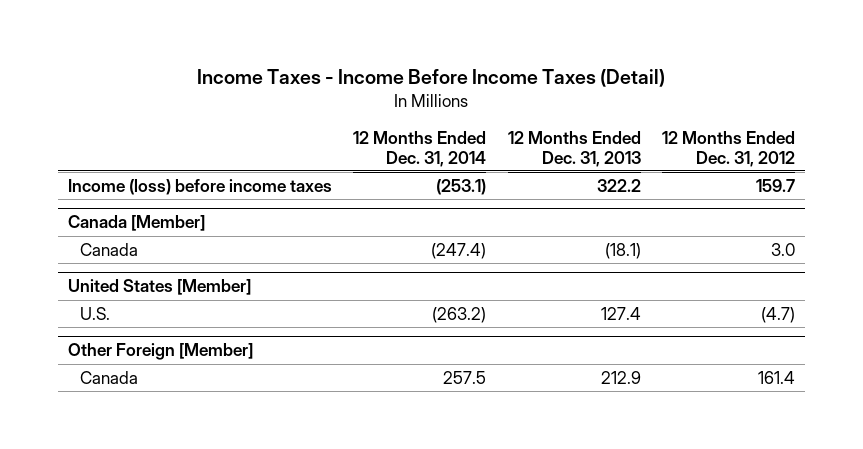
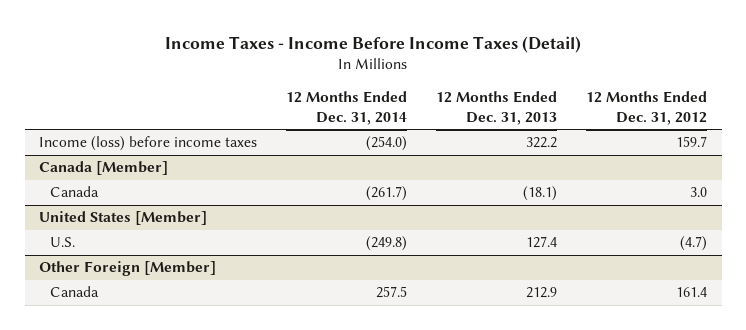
- Income (loss) before income taxes | (253.1) | 322.2 | 159.7
+ Income (loss) before income taxes | (254.0) | 322.2 | 159.7
@ Canada [Member]
- Canada | (247.4) | (18.1) | 3.0
+ Canada | (261.7) | (18.1) | 3.0
@ United States [Member]
- U.S. | (263.2) | 127.4 | (4.7)
+ U.S. | (249.8) | 127.4 | (4.7)

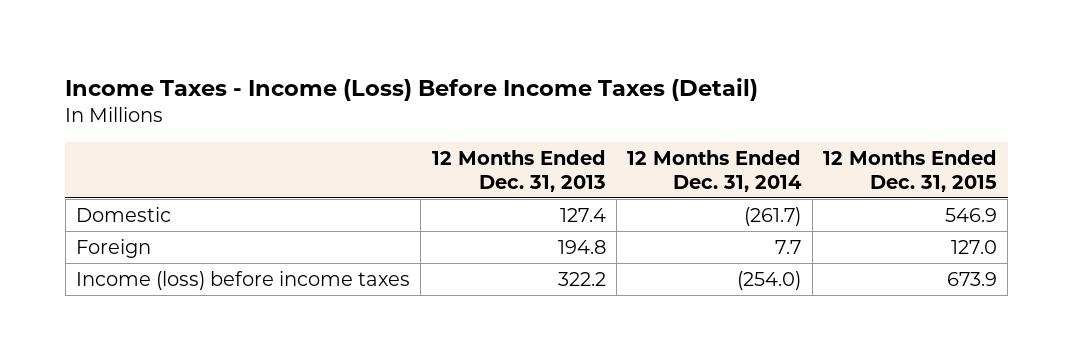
- Income Taxes - Income Before Income Taxes (Detail)
+ Income Taxes - Income (Loss) Before Income Taxes (Detail)
- | 12 Months Ended Dec. 31, 2014 | 12 Months Ended Dec. 31, 2013 | 12 Months Ended Dec. 31, 2012
+ | 12 Months Ended Dec. 31, 2013 | 12 Months Ended Dec. 31, 2014 | 12 Months Ended Dec. 31, 2015
+ Domestic | 127.4 | (261.7) | 546.9
+ Foreign | 194.8 | 7.7 | 127.0
- Canada [Member]
- Canada | (261.7) | (18.1) | 3.0
- United States [Member]
- U.S. | (249.8) | 127.4 | (4.7)
- Other Foreign [Member]
- Canada | 257.5 | 212.9 | 161.4

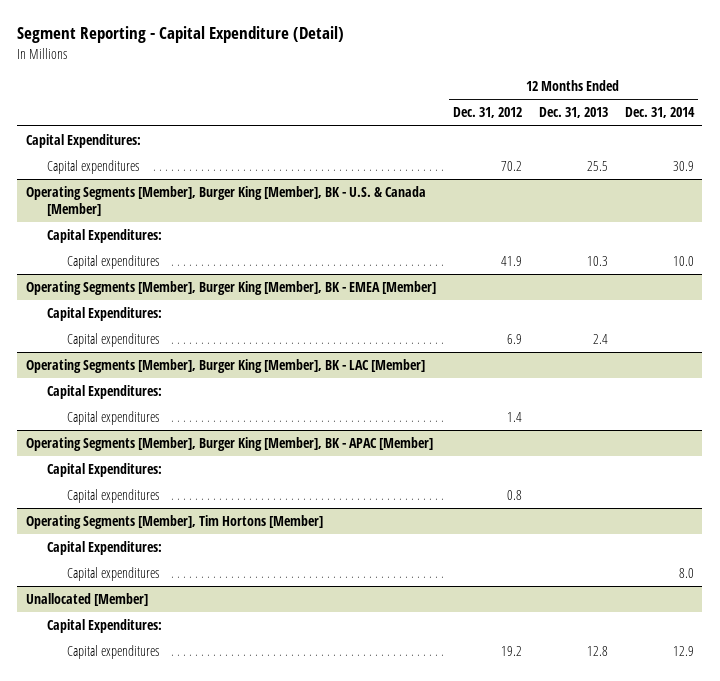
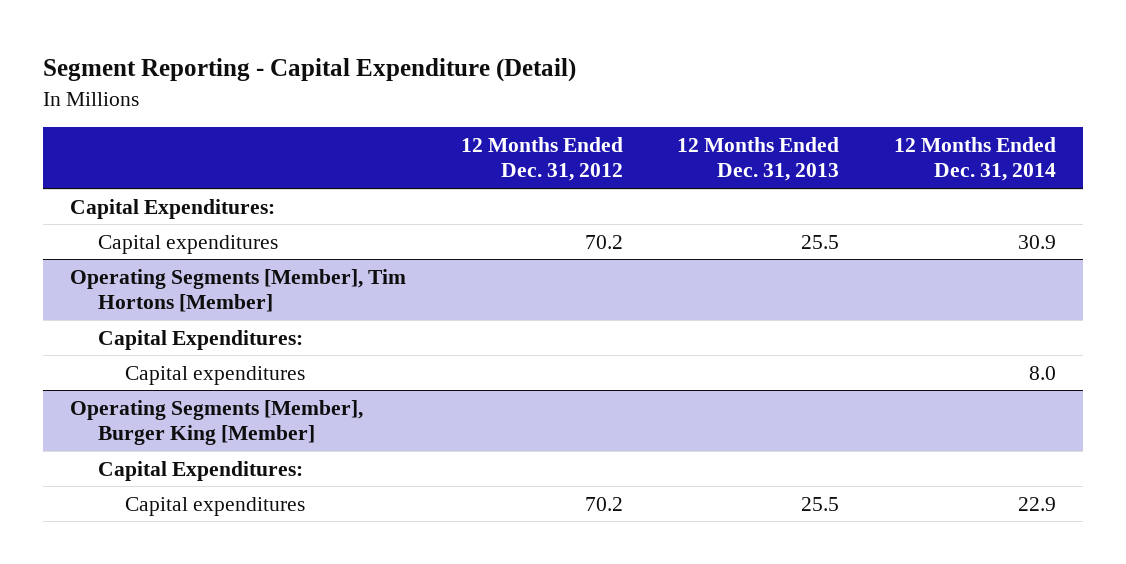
- Operating Segments [Member], Burger King [Member], BK - U.S. & Canada [Member]
- Capital Expenditures:
- Capital expenditures | 41.9 | 10.3 | 10.0
- Operating Segments [Member], Burger King [Member], BK - EMEA [Member]
- Capital Expenditures:
- Capital expenditures | 6.9 | 2.4 |
- Operating Segments [Member], Burger King [Member], BK - LAC [Member]
- Capital Expenditures:
- Capital expenditures | 1.4 | |
- Operating Segments [Member], Burger King [Member], BK - APAC [Member]
- Capital Expenditures:
- Capital expenditures | 0.8 | |
- Unallocated [Member]
+ Operating Segments [Member], Burger King [Member]
- Capital expenditures | 19.2 | 12.8 | 12.9
+ Capital expenditures | 70.2 | 25.5 | 22.9

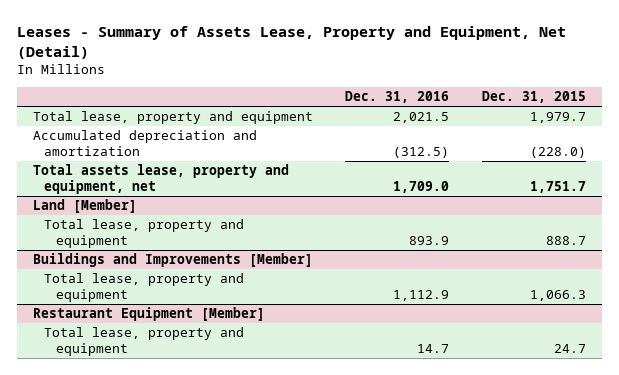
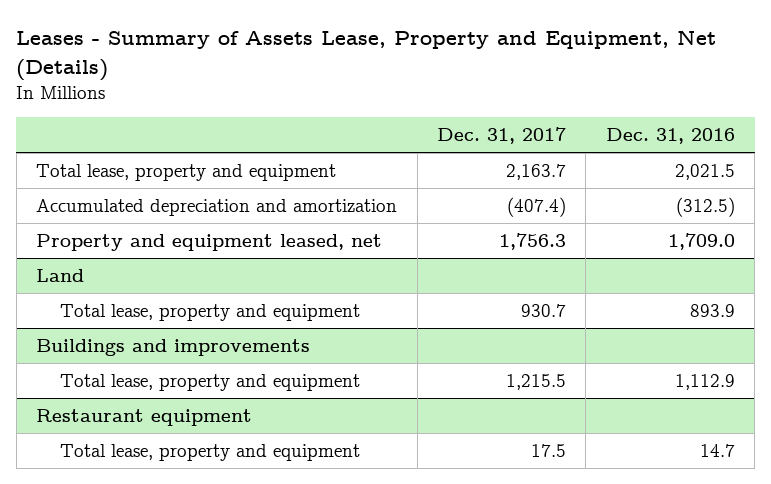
- Leases - Summary of Assets Lease, Property and Equipment, Net (Detail)
+ Leases - Summary of Assets Lease, Property and Equipment, Net (Details)
- | Dec. 31, 2016 | Dec. 31, 2015
+ | Dec. 31, 2017 | Dec. 31, 2016
- Total assets lease, property and equipment, net | 1,709.0 | 1,751.7
- Land [Member]
+ Property and equipment leased, net | 1,756.3 | 1,709.0
+ Land
- Buildings and Improvements [Member]
+ Buildings and improvements
- Restaurant Equipment [Member]
+ Restaurant equipment

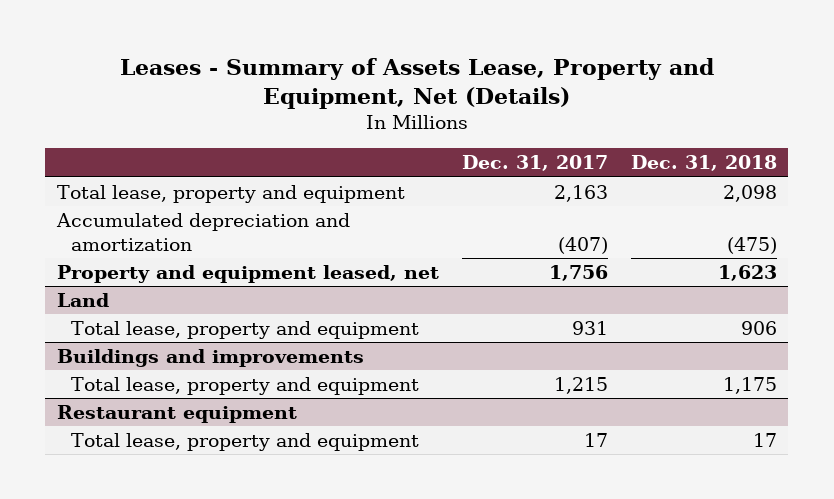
- | Dec. 31, 2017 | Dec. 31, 2016
+ | Dec. 31, 2017 | Dec. 31, 2018
- Total lease, property and equipment | 2,163.7 | 2,021.5
- Accumulated depreciation and amortization | (407.4) | (312.5)
- Property and equipment leased, net | 1,756.3 | 1,709.0
+ Total lease, property and equipment | 2,163 | 2,098
+ Accumulated depreciation and amortization | (407) | (475)
+ Property and equipment leased, net | 1,756 | 1,623
@ Land
- Total lease, property and equipment | 930.7 | 893.9
+ Total lease, property and equipment | 931 | 906
@ Buildings and improvements
- Total lease, property and equipment | 1,215.5 | 1,112.9
+ Total lease, property and equipment | 1,215 | 1,175
@ Restaurant equipment
- Total lease, property and equipment | 17.5 | 14.7
+ Total lease, property and equipment | 17 | 17

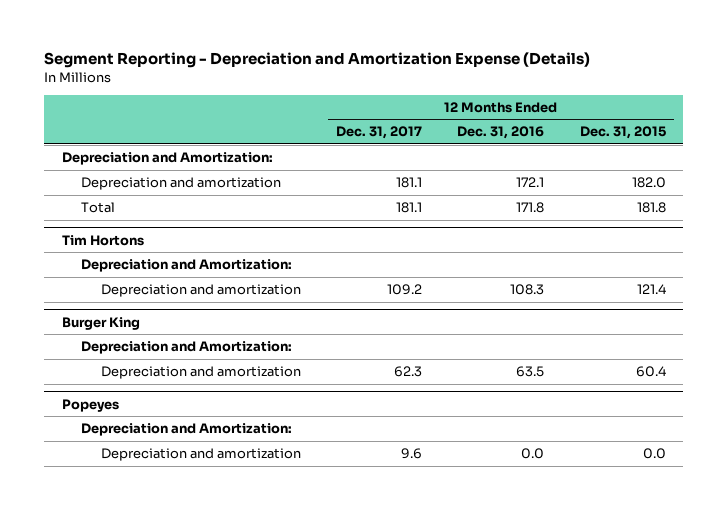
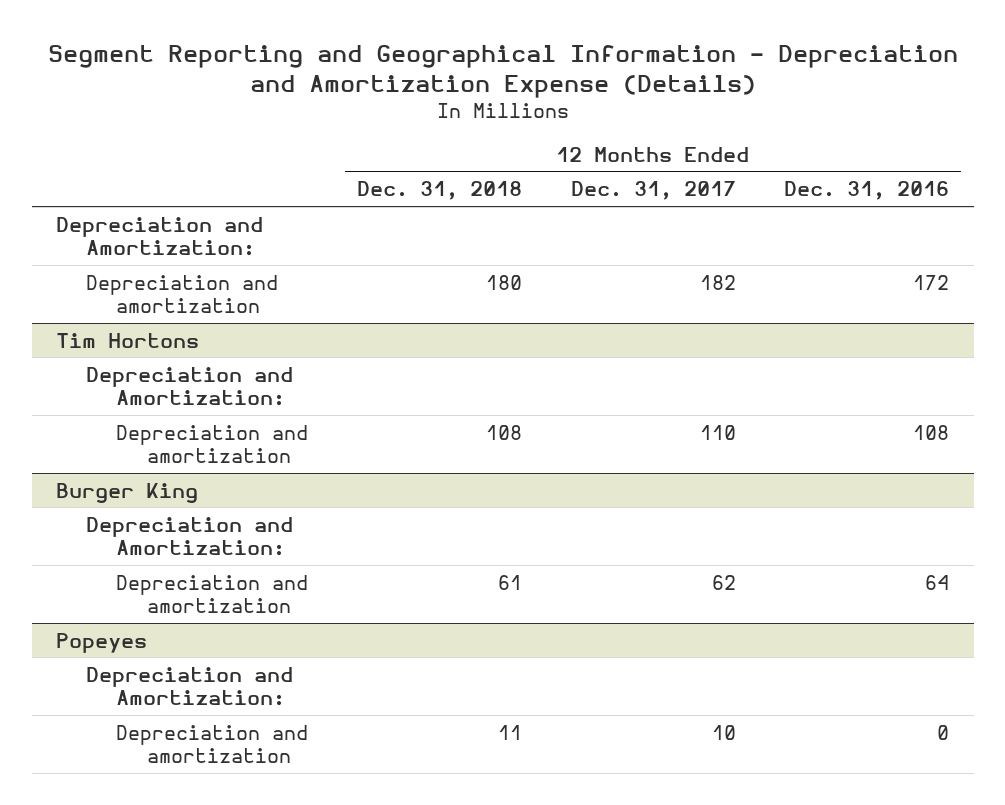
- Segment Reporting - Depreciation and Amortization Expense (Details)
+ Segment Reporting and Geographical Information - Depreciation and Amortization Expense (Details)
- | 12 Months Ended Dec. 31, 2017 | 12 Months Ended Dec. 31, 2016 | 12 Months Ended Dec. 31, 2015
+ | 12 Months Ended Dec. 31, 2018 | 12 Months Ended Dec. 31, 2017 | 12 Months Ended Dec. 31, 2016
- Depreciation and amortization | 181.1 | 172.1 | 182.0
- Total | 181.1 | 171.8 | 181.8
+ Depreciation and amortization | 180 | 182 | 172
@ Tim Hortons
- Depreciation and amortization | 109.2 | 108.3 | 121.4
+ Depreciation and amortization | 108 | 110 | 108
@ Burger King
- Depreciation and amortization | 62.3 | 63.5 | 60.4
+ Depreciation and amortization | 61 | 62 | 64
@ Popeyes
- Depreciation and amortization | 9.6 | 0.0 | 0.0
+ Depreciation and amortization | 11 | 10 | 0

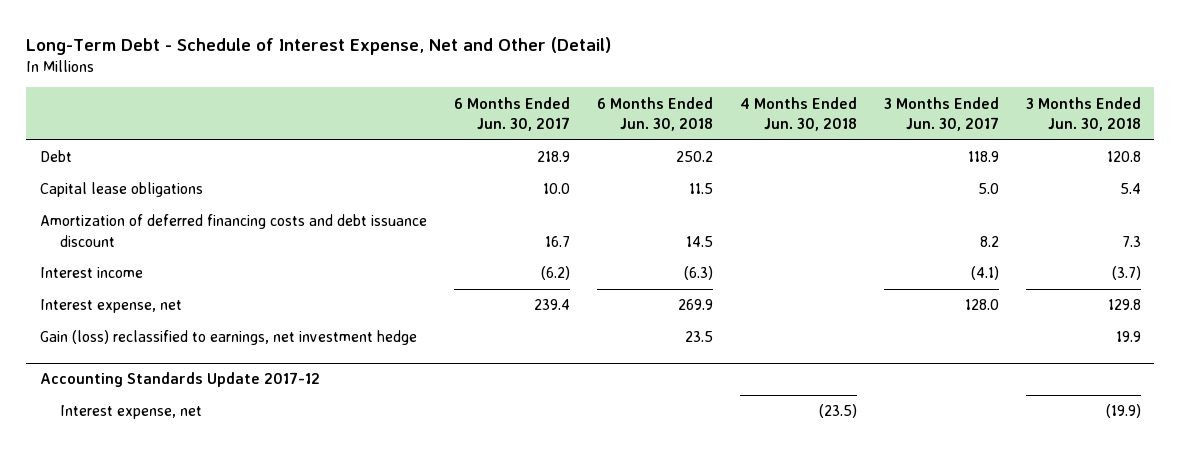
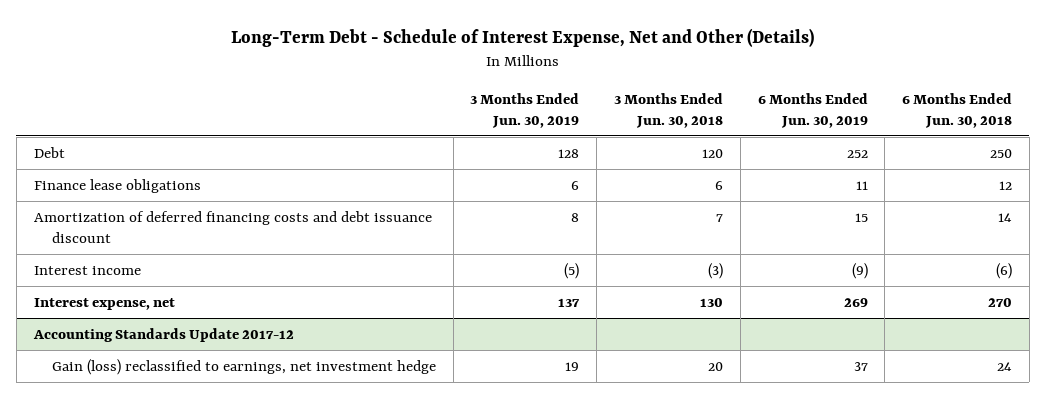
- Long-Term Debt - Schedule of Interest Expense, Net and Other (Detail)
+ Long-Term Debt - Schedule of Interest Expense, Net and Other (Details)
- | 6 Months Ended Jun. 30, 2017 | 6 Months Ended Jun. 30, 2018 | 4 Months Ended Jun. 30, 2018 | 3 Months Ended Jun. 30, 2017 | 3 Months Ended Jun. 30, 2018
+ | 3 Months Ended Jun. 30, 2019 | 3 Months Ended Jun. 30, 2018 | 6 Months Ended Jun. 30, 2019 | 6 Months Ended Jun. 30, 2018
- Debt | 218.9 | 250.2 | | 118.9 | 120.8
- Capital lease obligations | 10.0 | 11.5 | | 5.0 | 5.4
- Amortization of deferred financing costs and debt issuance discount | 16.7 | 14.5 | | 8.2 | 7.3
- Interest income | (6.2) | (6.3) | | (4.1) | (3.7)
- Interest expense, net | 239.4 | 269.9 | | 128.0 | 129.8
- Gain (loss) reclassified to earnings, net investment hedge | | 23.5 | | | 19.9
+ Debt | 128 | 120 | 252 | 250
+ Finance lease obligations | 6 | 6 | 11 | 12
+ Amortization of deferred financing costs and debt issuance discount | 8 | 7 | 15 | 14
+ Interest income | (5) | (3) | (9) | (6)
+ Interest expense, net | 137 | 130 | 269 | 270
@ Accounting Standards Update 2017-12
- Interest expense, net | | | (23.5) | | (19.9)
+ Gain (loss) reclassified to earnings, net investment hedge | 19 | 20 | 37 | 24

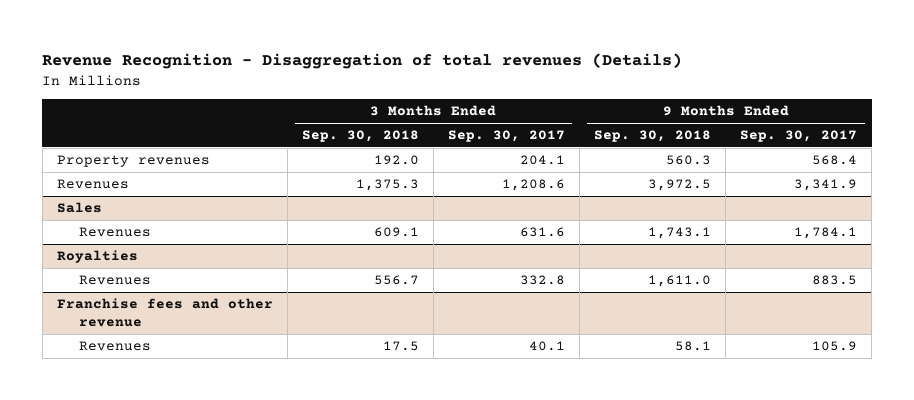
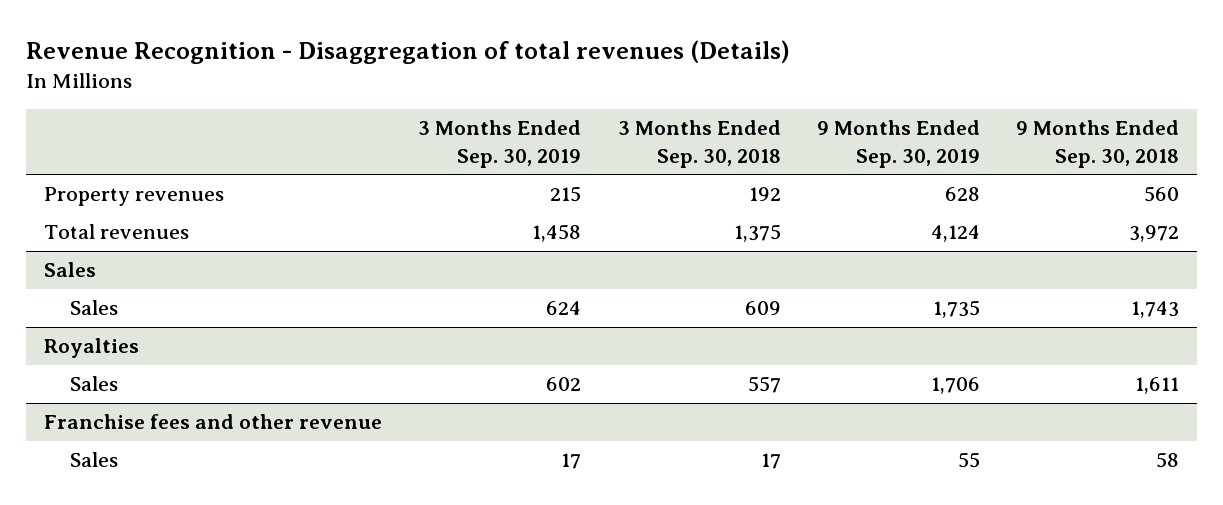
- | 3 Months Ended Sep. 30, 2018 | 3 Months Ended Sep. 30, 2017 | 9 Months Ended Sep. 30, 2018 | 9 Months Ended Sep. 30, 2017
+ | 3 Months Ended Sep. 30, 2019 | 3 Months Ended Sep. 30, 2018 | 9 Months Ended Sep. 30, 2019 | 9 Months Ended Sep. 30, 2018
- Property revenues | 192.0 | 204.1 | 560.3 | 568.4
- Revenues | 1,375.3 | 1,208.6 | 3,972.5 | 3,341.9
+ Property revenues | 215 | 192 | 628 | 560
+ Total revenues | 1,458 | 1,375 | 4,124 | 3,972
@ Sales
- Revenues | 609.1 | 631.6 | 1,743.1 | 1,784.1
+ Sales | 624 | 609 | 1,735 | 1,743
@ Royalties
- Revenues | 556.7 | 332.8 | 1,611.0 | 883.5
+ Sales | 602 | 557 | 1,706 | 1,611
@ Franchise fees and other revenue
- Revenues | 17.5 | 40.1 | 58.1 | 105.9
+ Sales | 17 | 17 | 55 | 58

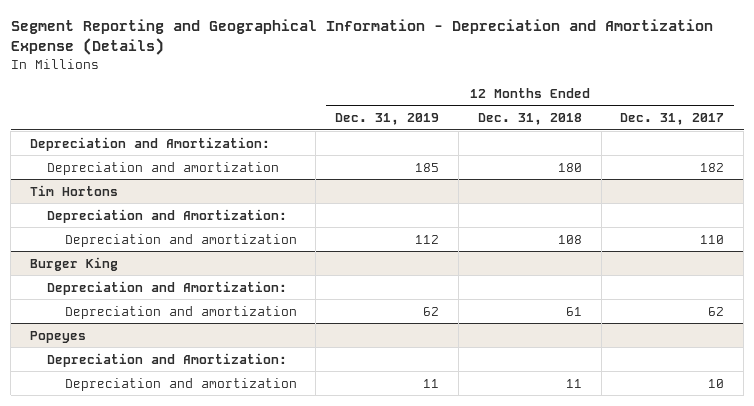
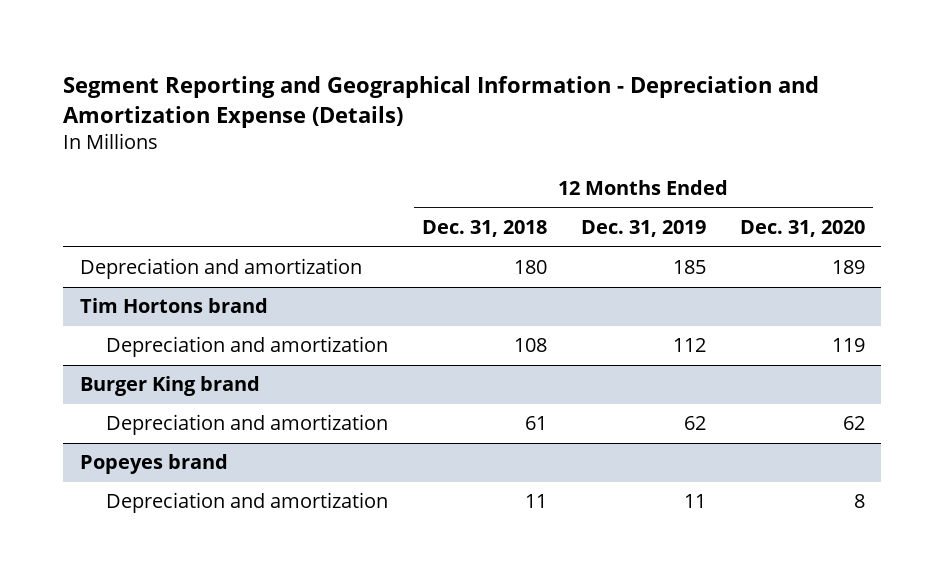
- | 12 Months Ended Dec. 31, 2019 | 12 Months Ended Dec. 31, 2018 | 12 Months Ended Dec. 31, 2017
+ | 12 Months Ended Dec. 31, 2018 | 12 Months Ended Dec. 31, 2019 | 12 Months Ended Dec. 31, 2020
- Depreciation and Amortization:
- Tim Hortons
- Depreciation and Amortization:
+ Tim Hortons brand
- Burger King
- Depreciation and Amortization:
+ Burger King brand
- Popeyes
- Depreciation and Amortization:
+ Popeyes brand

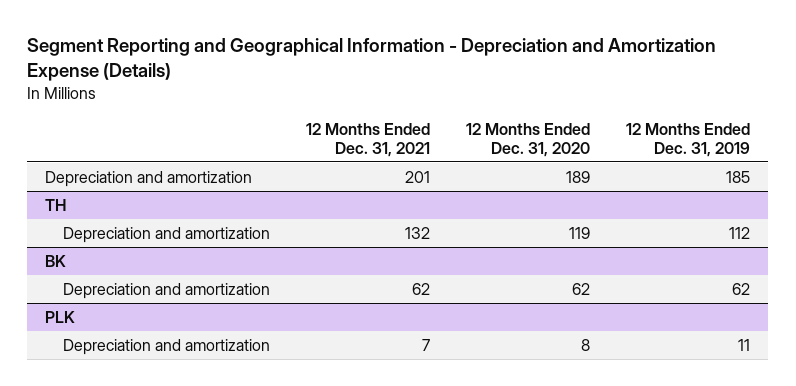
- | 12 Months Ended Dec. 31, 2018 | 12 Months Ended Dec. 31, 2019 | 12 Months Ended Dec. 31, 2020
+ | 12 Months Ended Dec. 31, 2021 | 12 Months Ended Dec. 31, 2020 | 12 Months Ended Dec. 31, 2019
- Tim Hortons brand
+ TH
- Burger King brand
+ BK
- Popeyes brand
+ PLK

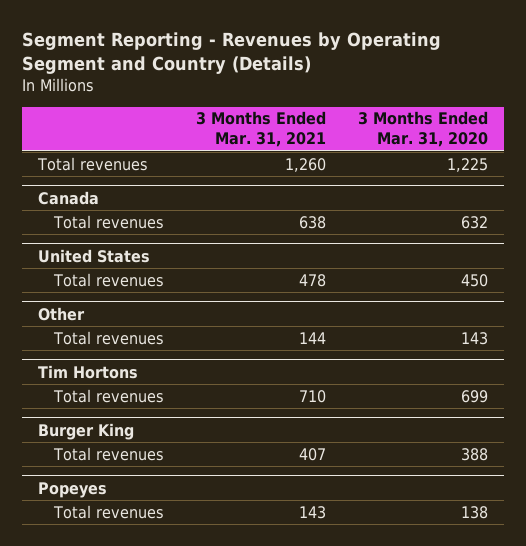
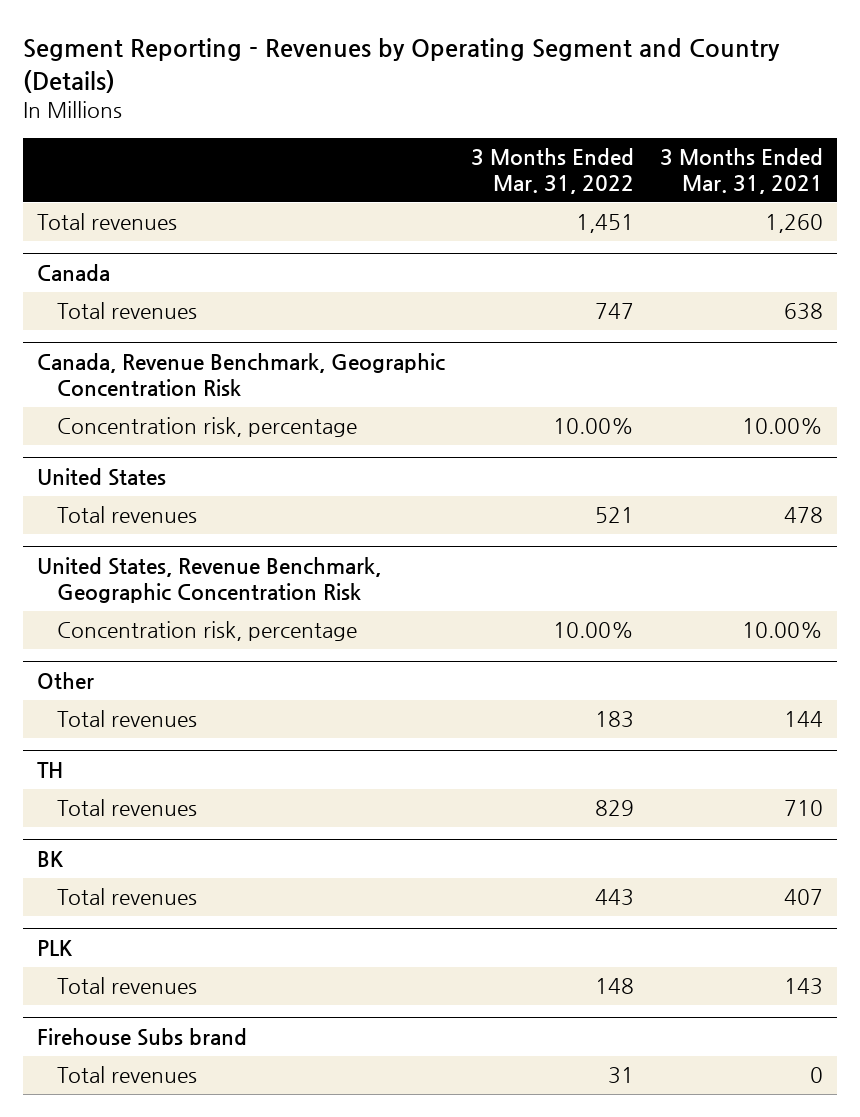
- | 3 Months Ended Mar. 31, 2021 | 3 Months Ended Mar. 31, 2020
+ | 3 Months Ended Mar. 31, 2022 | 3 Months Ended Mar. 31, 2021
+ Canada, Revenue Benchmark, Geographic Concentration Risk
+ Concentration risk, percentage | 10.00% | 10.00%
+ United States, Revenue Benchmark, Geographic Concentration Risk
+ Concentration risk, percentage | 10.00% | 10.00%
- Tim Hortons
+ TH
- Burger King
+ BK
- Popeyes
+ PLK
+ Firehouse Subs brand
+ Total revenues | 31 | 0

